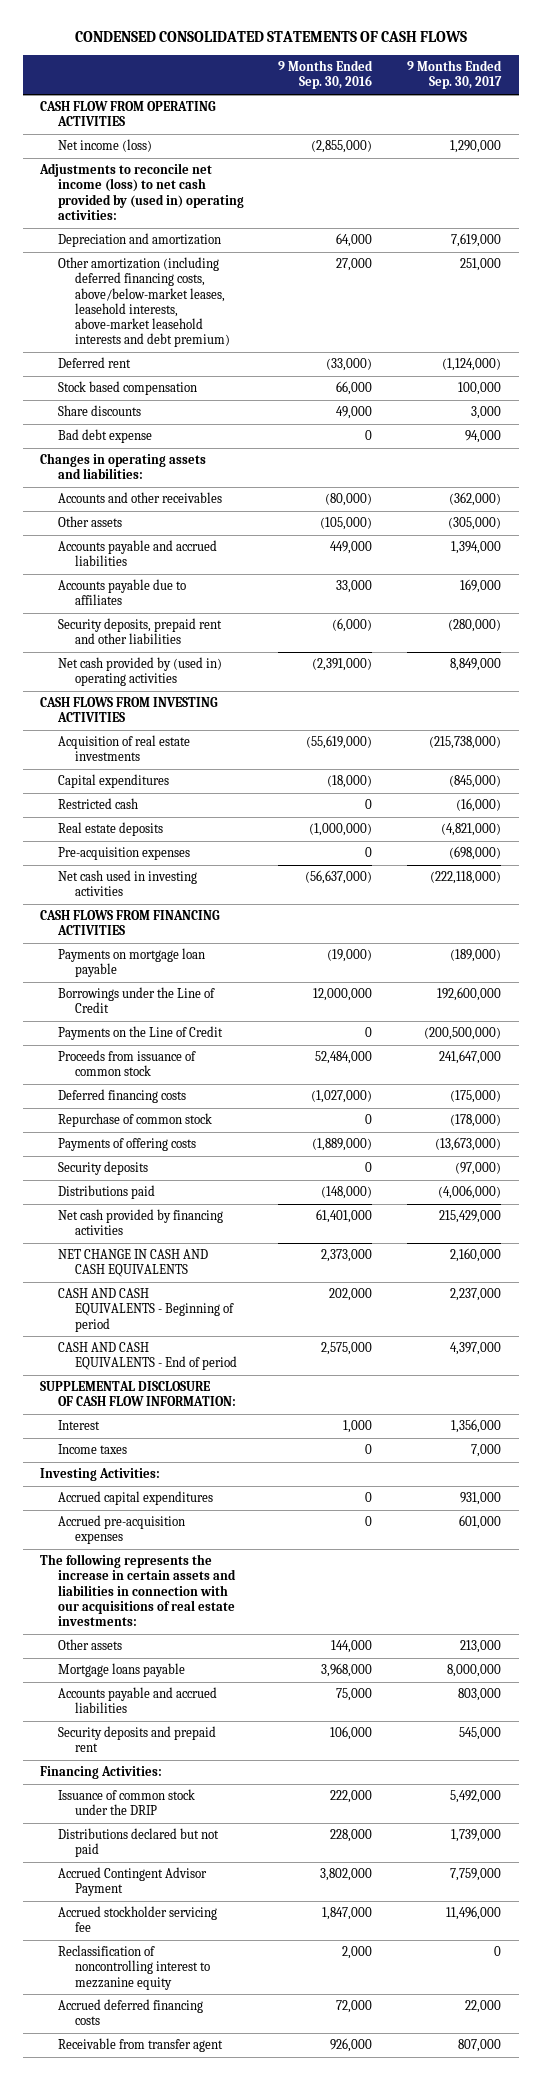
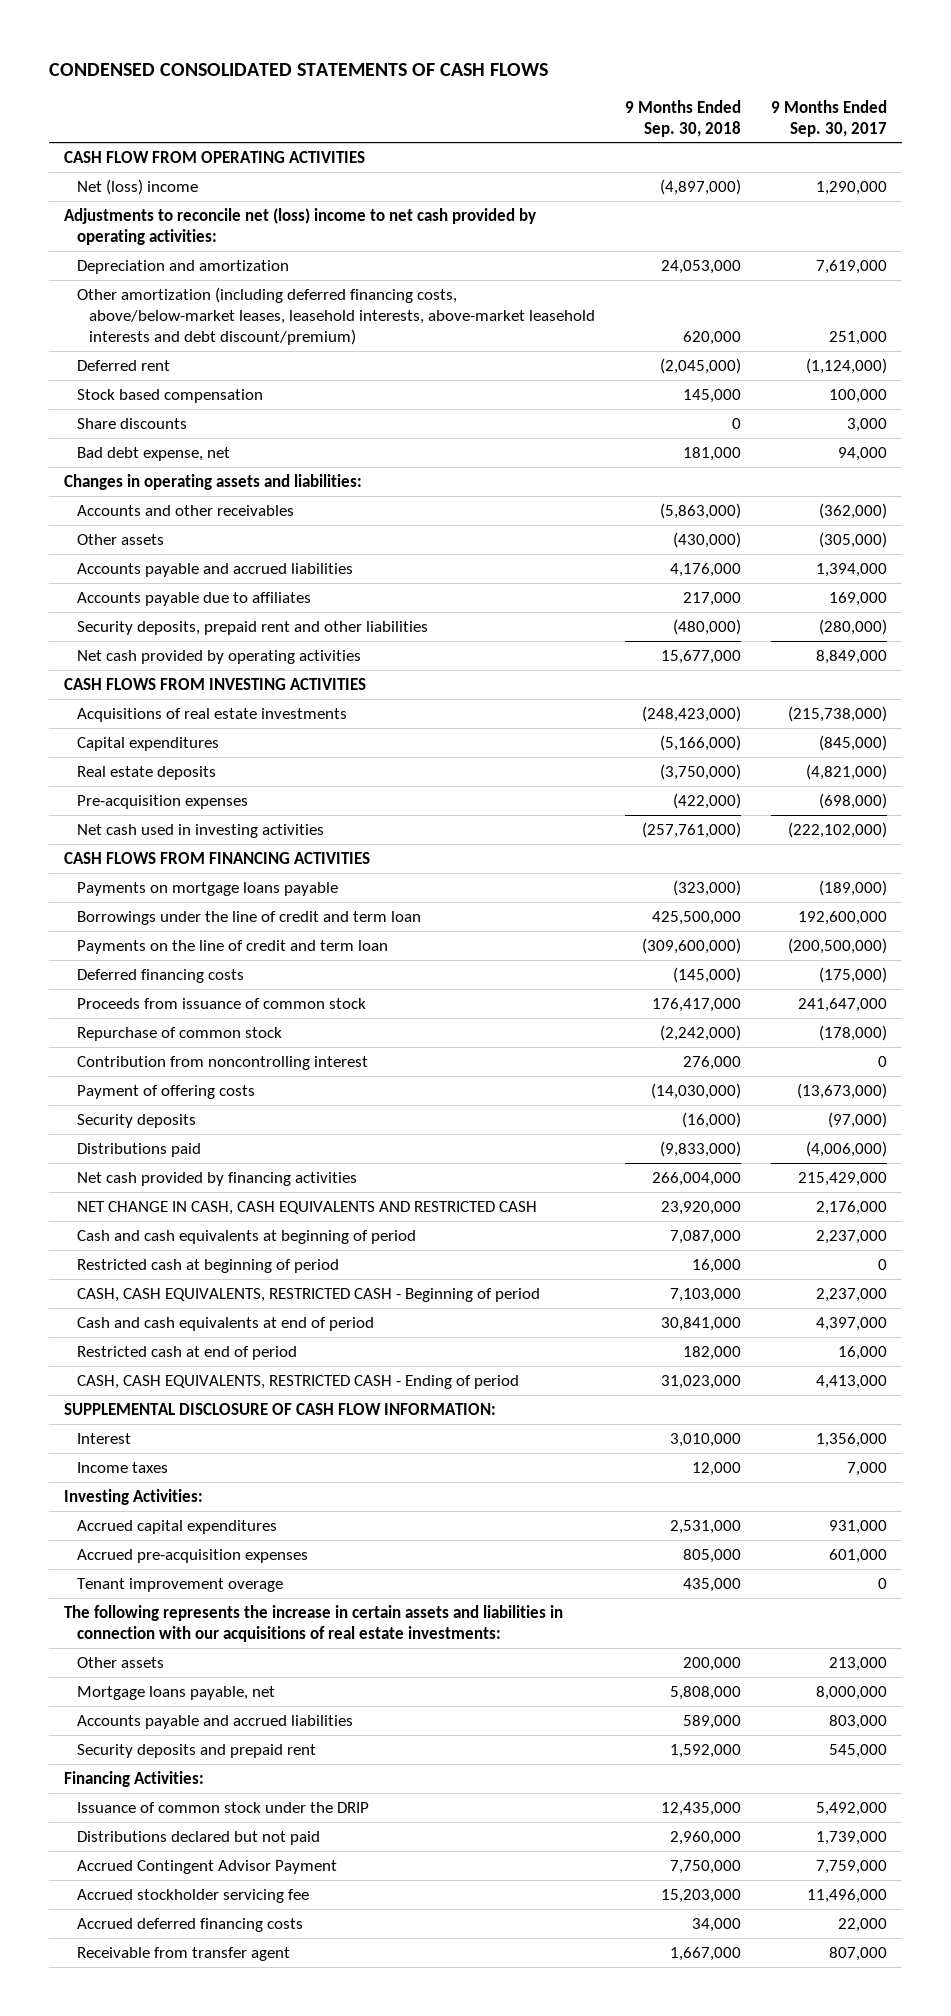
- | 9 Months Ended Sep. 30, 2016 | 9 Months Ended Sep. 30, 2017
+ | 9 Months Ended Sep. 30, 2018 | 9 Months Ended Sep. 30, 2017
- Net income (loss) | (2,855,000) | 1,290,000
- Adjustments to reconcile net income (loss) to net cash provided by (used in) operating activities:
+ Net (loss) income | (4,897,000) | 1,290,000
+ Adjustments to reconcile net (loss) income to net cash provided by operating activities:
- Other amortization (including deferred financing costs, above/below-market leases, leasehold interests, above-market leasehold interests and debt premium) | 27,000 | 251,000
+ Other amortization (including deferred financing costs, above/below-market leases, leasehold interests, above-market leasehold interests and debt discount/premium) | 620,000 | 251,000
- Bad debt expense | 0 | 94,000
+ Bad debt expense, net | 181,000 | 94,000
- Net cash provided by (used in) operating activities | (2,391,000) | 8,849,000
+ Net cash provided by operating activities | 15,677,000 | 8,849,000
- Acquisition of real estate investments | (55,619,000) | (215,738,000)
+ Acquisitions of real estate investments | (248,423,000) | (215,738,000)
- Restricted cash | 0 | (16,000)
- Net cash used in investing activities | (56,637,000) | (222,118,000)
+ Net cash used in investing activities | (257,761,000) | (222,102,000)
- Payments on mortgage loan payable | (19,000) | (189,000)
- Borrowings under the Line of Credit | 12,000,000 | 192,600,000
- Payments on the Line of Credit | 0 | (200,500,000)
+ Payments on mortgage loans payable | (323,000) | (189,000)
+ Borrowings under the line of credit and term loan | 425,500,000 | 192,600,000
+ Payments on the line of credit and term loan | (309,600,000) | (200,500,000)
moved down: Proceeds from issuance of common stock | 176,417,000 | 241,647,000
- Payments of offering costs | (1,889,000) | (13,673,000)
+ Contribution from noncontrolling interest | 276,000 | 0
+ Payment of offering costs | (14,030,000) | (13,673,000)
- NET CHANGE IN CASH AND CASH EQUIVALENTS | 2,373,000 | 2,160,000
- CASH AND CASH EQUIVALENTS - Beginning of period | 202,000 | 2,237,000
- CASH AND CASH EQUIVALENTS - End of period | 2,575,000 | 4,397,000
+ NET CHANGE IN CASH, CASH EQUIVALENTS AND RESTRICTED CASH | 23,920,000 | 2,176,000
+ Cash and cash equivalents at beginning of period | 7,087,000 | 2,237,000
+ Restricted cash at beginning of period | 16,000 | 0
+ CASH, CASH EQUIVALENTS, RESTRICTED CASH - Beginning of period | 7,103,000 | 2,237,000
+ Cash and cash equivalents at end of period | 30,841,000 | 4,397,000
+ Restricted cash at end of period | 182,000 | 16,000
+ CASH, CASH EQUIVALENTS, RESTRICTED CASH - Ending of period | 31,023,000 | 4,413,000
+ Tenant improvement overage | 435,000 | 0
- Mortgage loans payable | 3,968,000 | 8,000,000
+ Mortgage loans payable, net | 5,808,000 | 8,000,000
- Reclassification of noncontrolling interest to mezzanine equity | 2,000 | 0

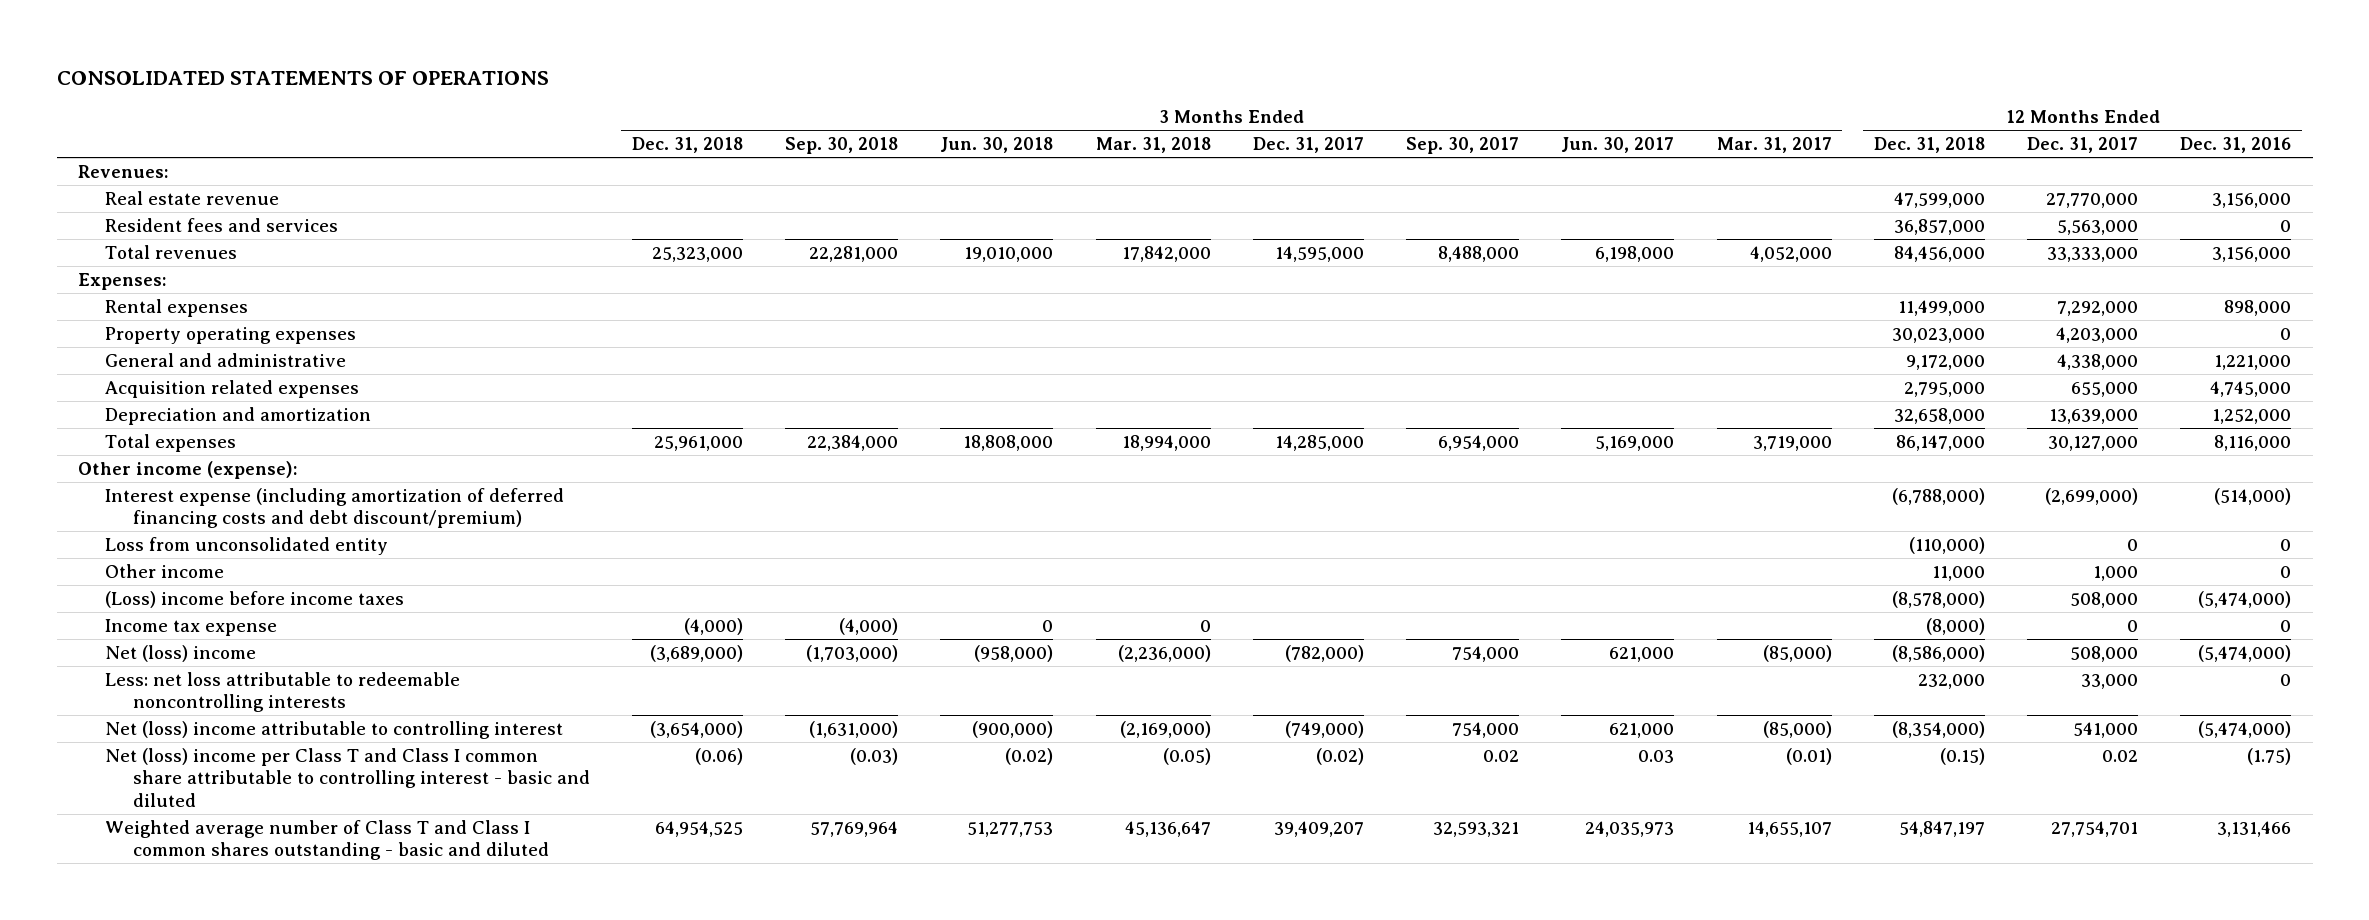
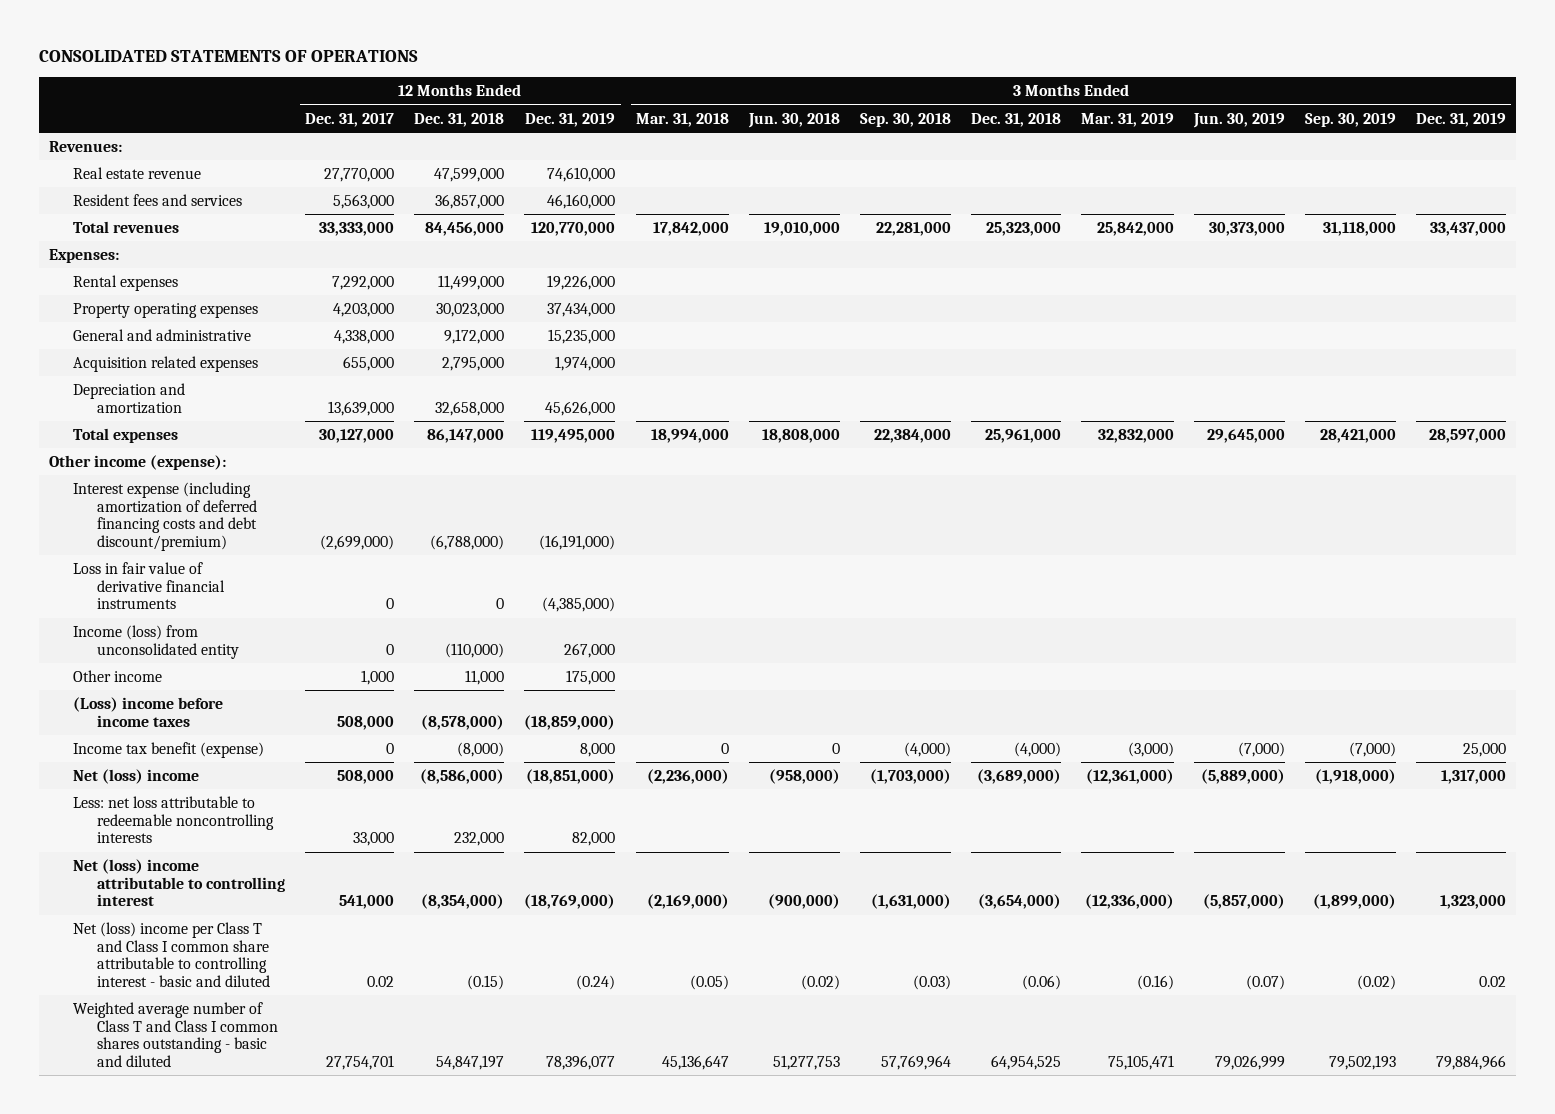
- | 3 Months Ended Dec. 31, 2018 | 3 Months Ended Sep. 30, 2018 | 3 Months Ended Jun. 30, 2018 | 3 Months Ended Mar. 31, 2018 | 3 Months Ended Dec. 31, 2017 | 3 Months Ended Sep. 30, 2017 | 3 Months Ended Jun. 30, 2017 | 3 Months Ended Mar. 31, 2017 | 12 Months Ended Dec. 31, 2018 | 12 Months Ended Dec. 31, 2017 | 12 Months Ended Dec. 31, 2016
+ | 12 Months Ended Dec. 31, 2017 | 12 Months Ended Dec. 31, 2018 | 12 Months Ended Dec. 31, 2019 | 3 Months Ended Mar. 31, 2018 | 3 Months Ended Jun. 30, 2018 | 3 Months Ended Sep. 30, 2018 | 3 Months Ended Dec. 31, 2018 | 3 Months Ended Mar. 31, 2019 | 3 Months Ended Jun. 30, 2019 | 3 Months Ended Sep. 30, 2019 | 3 Months Ended Dec. 31, 2019
- Loss from unconsolidated entity | | | | | | | | | (110,000) | 0 | 0
+ Loss in fair value of derivative financial instruments | 0 | 0 | (4,385,000) | | | | | | | |
+ Income (loss) from unconsolidated entity | 0 | (110,000) | 267,000 | | | | | | | |
- Income tax expense | (4,000) | (4,000) | 0 | 0 | | | | | (8,000) | 0 | 0
+ Income tax benefit (expense) | 0 | (8,000) | 8,000 | 0 | 0 | (4,000) | (4,000) | (3,000) | (7,000) | (7,000) | 25,000

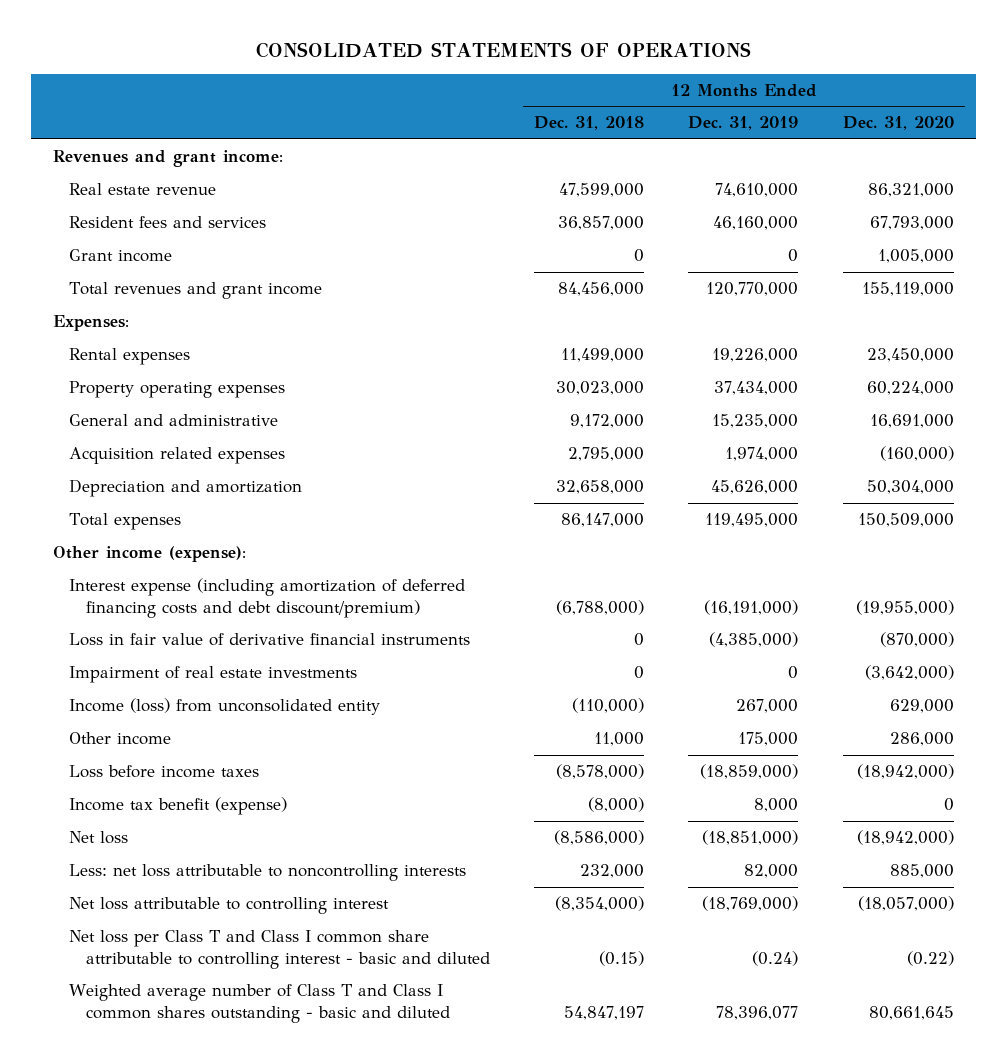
- | 12 Months Ended Dec. 31, 2017 | 12 Months Ended Dec. 31, 2018 | 12 Months Ended Dec. 31, 2019 | 3 Months Ended Mar. 31, 2018 | 3 Months Ended Jun. 30, 2018 | 3 Months Ended Sep. 30, 2018 | 3 Months Ended Dec. 31, 2018 | 3 Months Ended Mar. 31, 2019 | 3 Months Ended Jun. 30, 2019 | 3 Months Ended Sep. 30, 2019 | 3 Months Ended Dec. 31, 2019
+ | 12 Months Ended Dec. 31, 2018 | 12 Months Ended Dec. 31, 2019 | 12 Months Ended Dec. 31, 2020
- Revenues:
+ Revenues and grant income:
- Total revenues | 33,333,000 | 84,456,000 | 120,770,000 | 17,842,000 | 19,010,000 | 22,281,000 | 25,323,000 | 25,842,000 | 30,373,000 | 31,118,000 | 33,437,000
+ Grant income | 0 | 0 | 1,005,000
+ Total revenues and grant income | 84,456,000 | 120,770,000 | 155,119,000
+ Impairment of real estate investments | 0 | 0 | (3,642,000)
- (Loss) income before income taxes | 508,000 | (8,578,000) | (18,859,000) | | | | | | | |
+ Loss before income taxes | (8,578,000) | (18,859,000) | (18,942,000)
- Net (loss) income | 508,000 | (8,586,000) | (18,851,000) | (2,236,000) | (958,000) | (1,703,000) | (3,689,000) | (12,361,000) | (5,889,000) | (1,918,000) | 1,317,000
- Less: net loss attributable to redeemable noncontrolling interests | 33,000 | 232,000 | 82,000 | | | | | | | |
- Net (loss) income attributable to controlling interest | 541,000 | (8,354,000) | (18,769,000) | (2,169,000) | (900,000) | (1,631,000) | (3,654,000) | (12,336,000) | (5,857,000) | (1,899,000) | 1,323,000
- Net (loss) income per Class T and Class I common share attributable to controlling interest - basic and diluted | 0.02 | (0.15) | (0.24) | (0.05) | (0.02) | (0.03) | (0.06) | (0.16) | (0.07) | (0.02) | 0.02
+ Net loss | (8,586,000) | (18,851,000) | (18,942,000)
+ Less: net loss attributable to noncontrolling interests | 232,000 | 82,000 | 885,000
+ Net loss attributable to controlling interest | (8,354,000) | (18,769,000) | (18,057,000)
+ Net loss per Class T and Class I common share attributable to controlling interest - basic and diluted | (0.15) | (0.24) | (0.22)

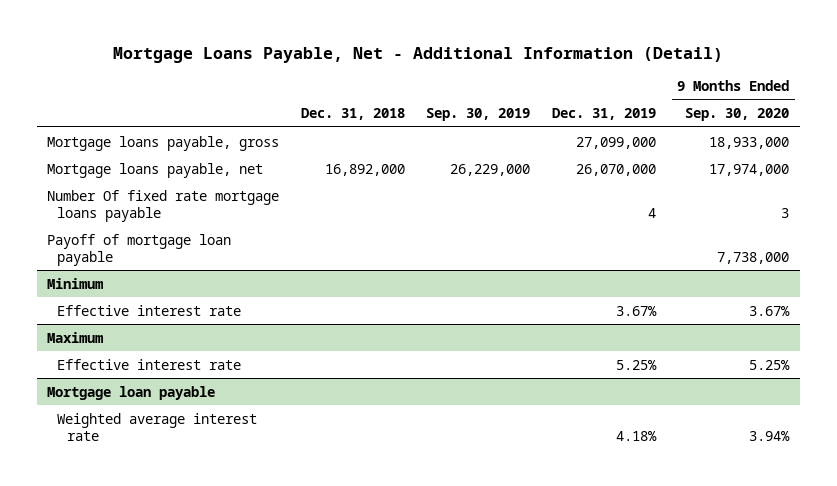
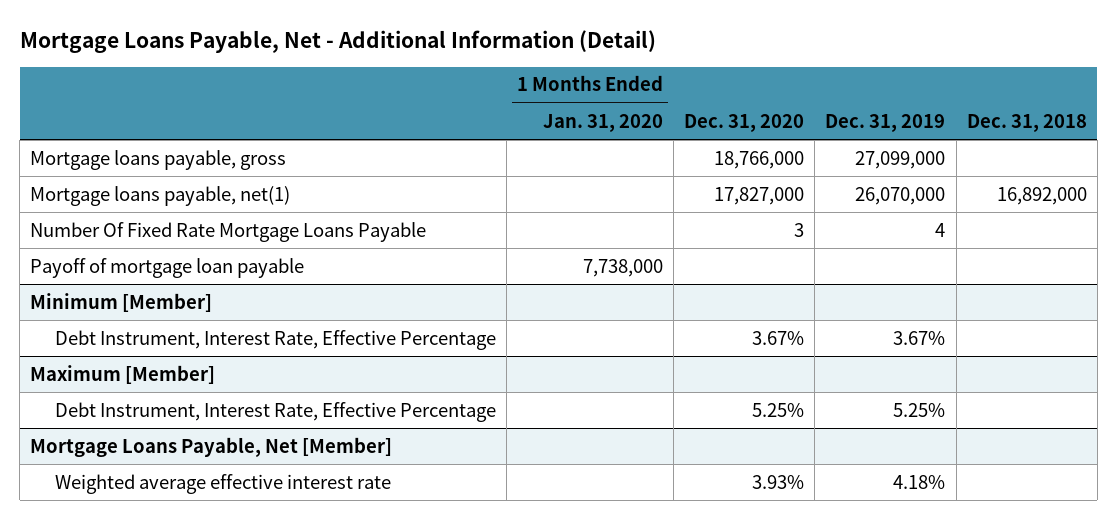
- | Dec. 31, 2018 | Sep. 30, 2019 | Dec. 31, 2019 | 9 Months Ended Sep. 30, 2020
+ | 1 Months Ended Jan. 31, 2020 | Dec. 31, 2020 | Dec. 31, 2019 | Dec. 31, 2018
- Mortgage loans payable, net | 16,892,000 | 26,229,000 | 26,070,000 | 17,974,000
- Number Of fixed rate mortgage loans payable | | | 4 | 3
+ Mortgage loans payable, net(1) | | 17,827,000 | 26,070,000 | 16,892,000
+ Number Of Fixed Rate Mortgage Loans Payable | | 3 | 4 |
- Minimum
- Effective interest rate | | | 3.67% | 3.67%
- Maximum
- Effective interest rate | | | 5.25% | 5.25%
- Mortgage loan payable
- Weighted average interest rate | | | 4.18% | 3.94%
+ Minimum [Member]
+ Debt Instrument, Interest Rate, Effective Percentage | | 3.67% | 3.67% |
+ Maximum [Member]
+ Debt Instrument, Interest Rate, Effective Percentage | | 5.25% | 5.25% |
+ Mortgage Loans Payable, Net [Member]
+ Weighted average effective interest rate | | 3.93% | 4.18% |

